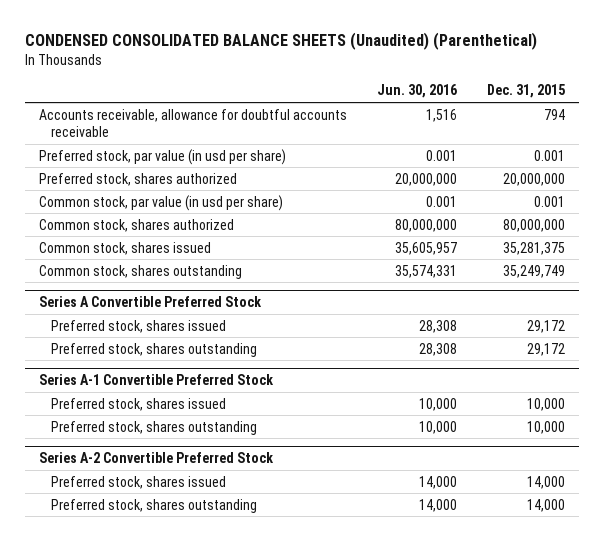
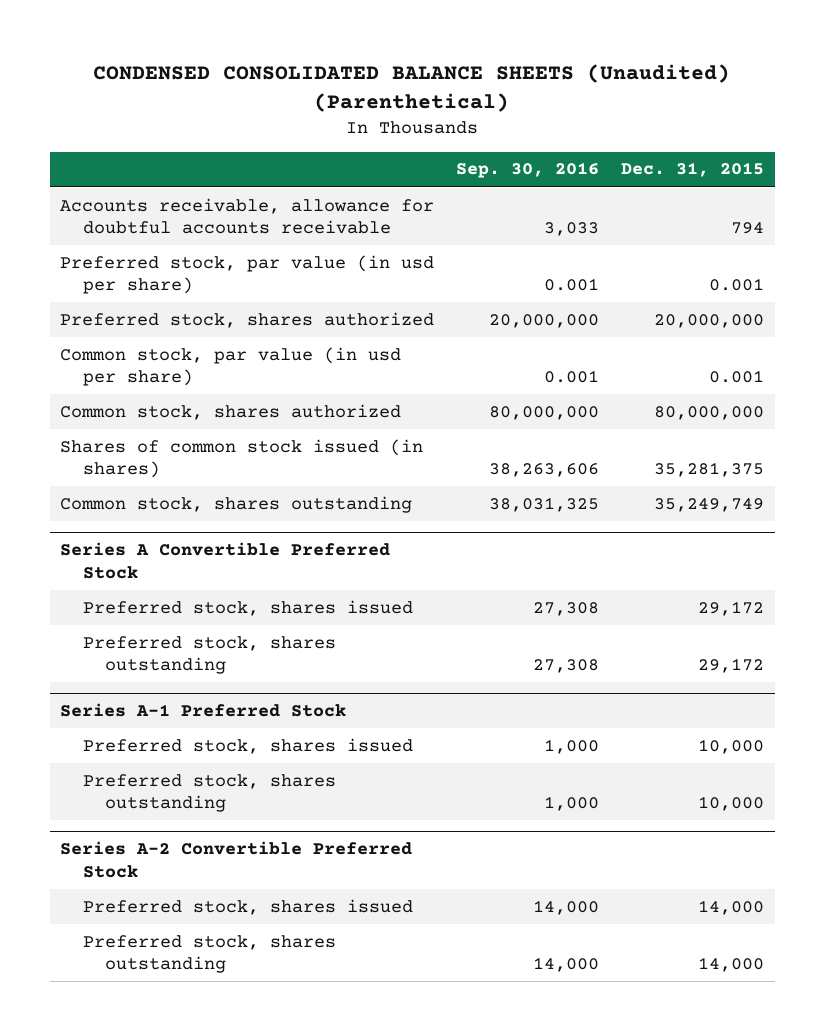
- | Jun. 30, 2016 | Dec. 31, 2015
+ | Sep. 30, 2016 | Dec. 31, 2015
- Common stock, shares issued | 35,605,957 | 35,281,375
+ Shares of common stock issued (in shares) | 38,263,606 | 35,281,375
- Series A-1 Convertible Preferred Stock
+ Series A-1 Preferred Stock

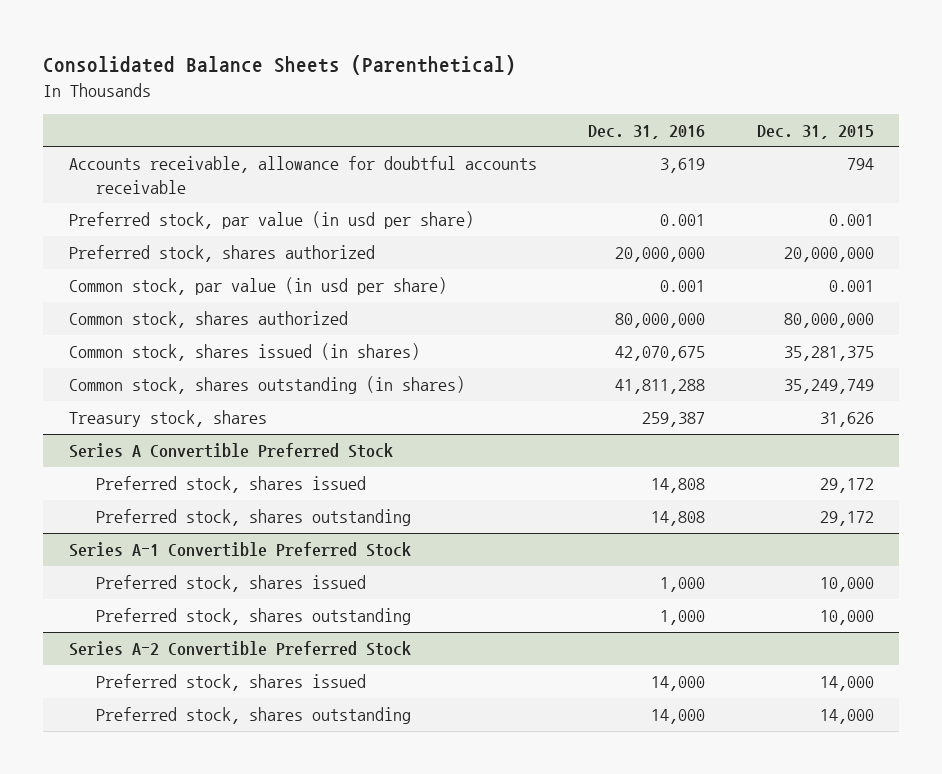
- CONDENSED CONSOLIDATED BALANCE SHEETS (Unaudited) (Parenthetical)
+ Consolidated Balance Sheets (Parenthetical)
- | Sep. 30, 2016 | Dec. 31, 2015
+ | Dec. 31, 2016 | Dec. 31, 2015
- Shares of common stock issued (in shares) | 38,263,606 | 35,281,375
- Common stock, shares outstanding | 38,031,325 | 35,249,749
+ Common stock, shares issued (in shares) | 42,070,675 | 35,281,375
+ Common stock, shares outstanding (in shares) | 41,811,288 | 35,249,749
+ Treasury stock, shares | 259,387 | 31,626
- Series A-1 Preferred Stock
+ Series A-1 Convertible Preferred Stock

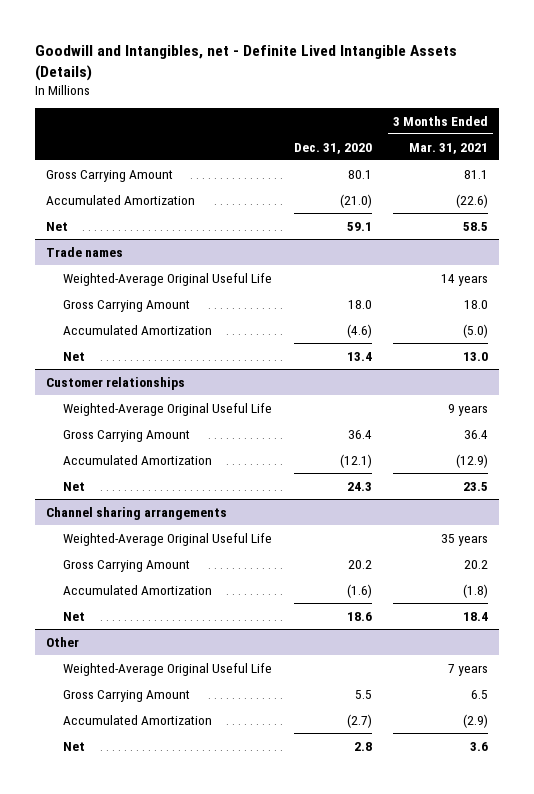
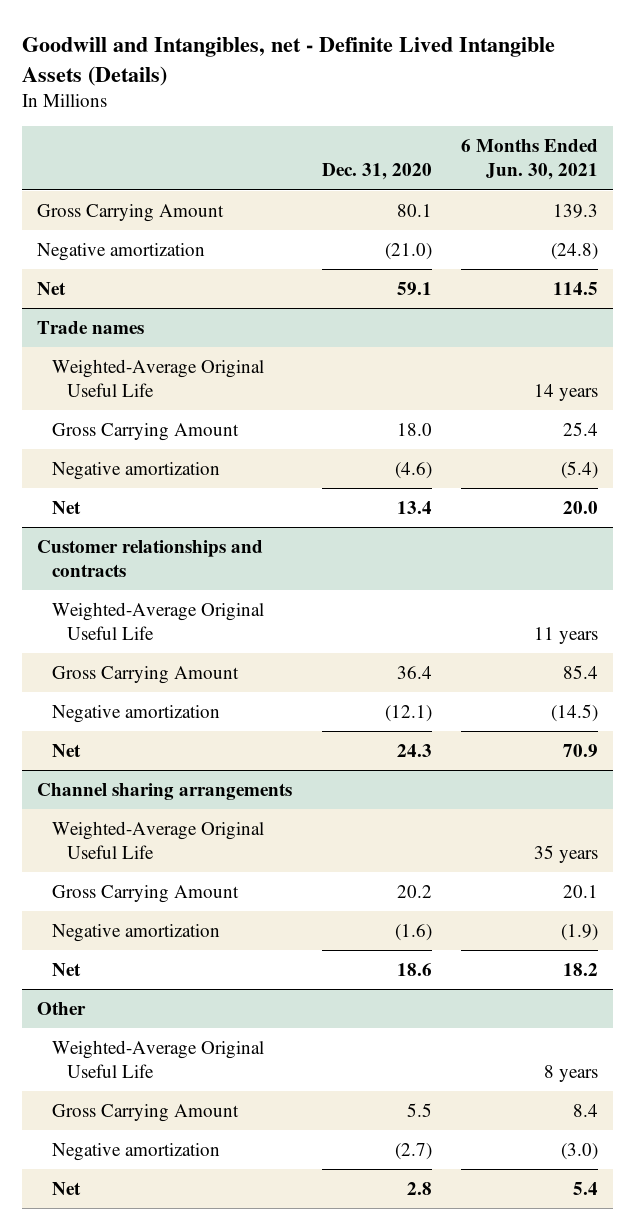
- | Dec. 31, 2020 | 3 Months Ended Mar. 31, 2021
+ | Dec. 31, 2020 | 6 Months Ended Jun. 30, 2021
- Accumulated Amortization | (21.0) | (22.6)
+ Negative amortization | (21.0) | (24.8)
@ Trade names
- Accumulated Amortization | (4.6) | (5.0)
+ Negative amortization | (4.6) | (5.4)
- Customer relationships
+ Customer relationships and contracts
- Accumulated Amortization | (12.1) | (12.9)
+ Negative amortization | (12.1) | (14.5)
@ Channel sharing arrangements
- Accumulated Amortization | (1.6) | (1.8)
+ Negative amortization | (1.6) | (1.9)
@ Other
- Accumulated Amortization | (2.7) | (2.9)
+ Negative amortization | (2.7) | (3.0)

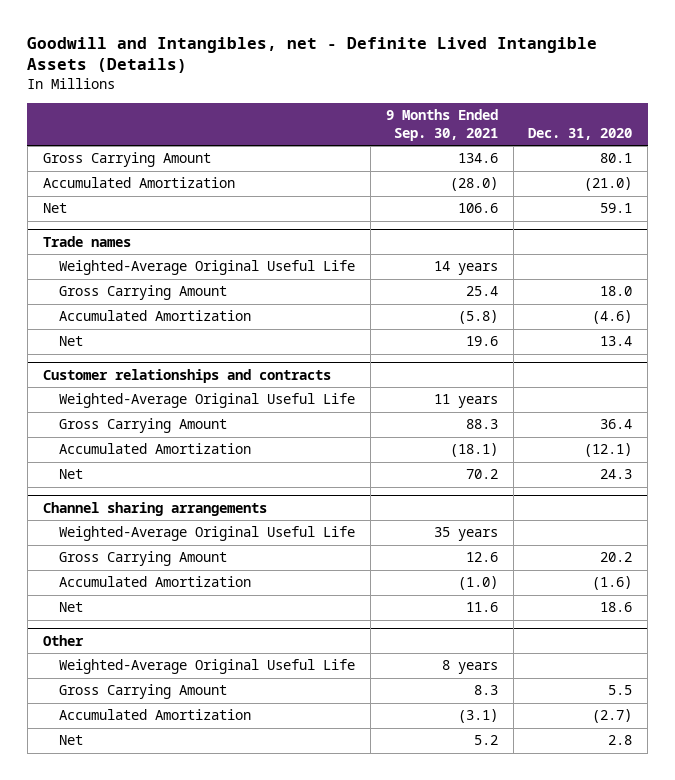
- | Dec. 31, 2020 | 6 Months Ended Jun. 30, 2021
+ | 9 Months Ended Sep. 30, 2021 | Dec. 31, 2020
- Negative amortization | (21.0) | (24.8)
+ Accumulated Amortization | (28.0) | (21.0)
@ Trade names
- Negative amortization | (4.6) | (5.4)
+ Accumulated Amortization | (5.8) | (4.6)
@ Customer relationships and contracts
- Negative amortization | (12.1) | (14.5)
+ Accumulated Amortization | (18.1) | (12.1)
@ Channel sharing arrangements
- Negative amortization | (1.6) | (1.9)
+ Accumulated Amortization | (1.0) | (1.6)
@ Other
- Negative amortization | (2.7) | (3.0)
+ Accumulated Amortization | (3.1) | (2.7)

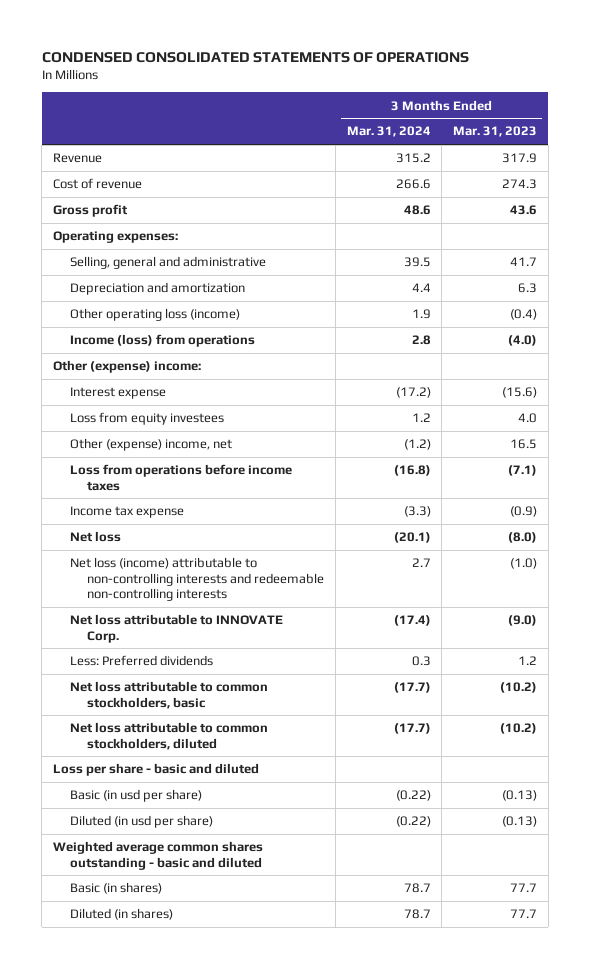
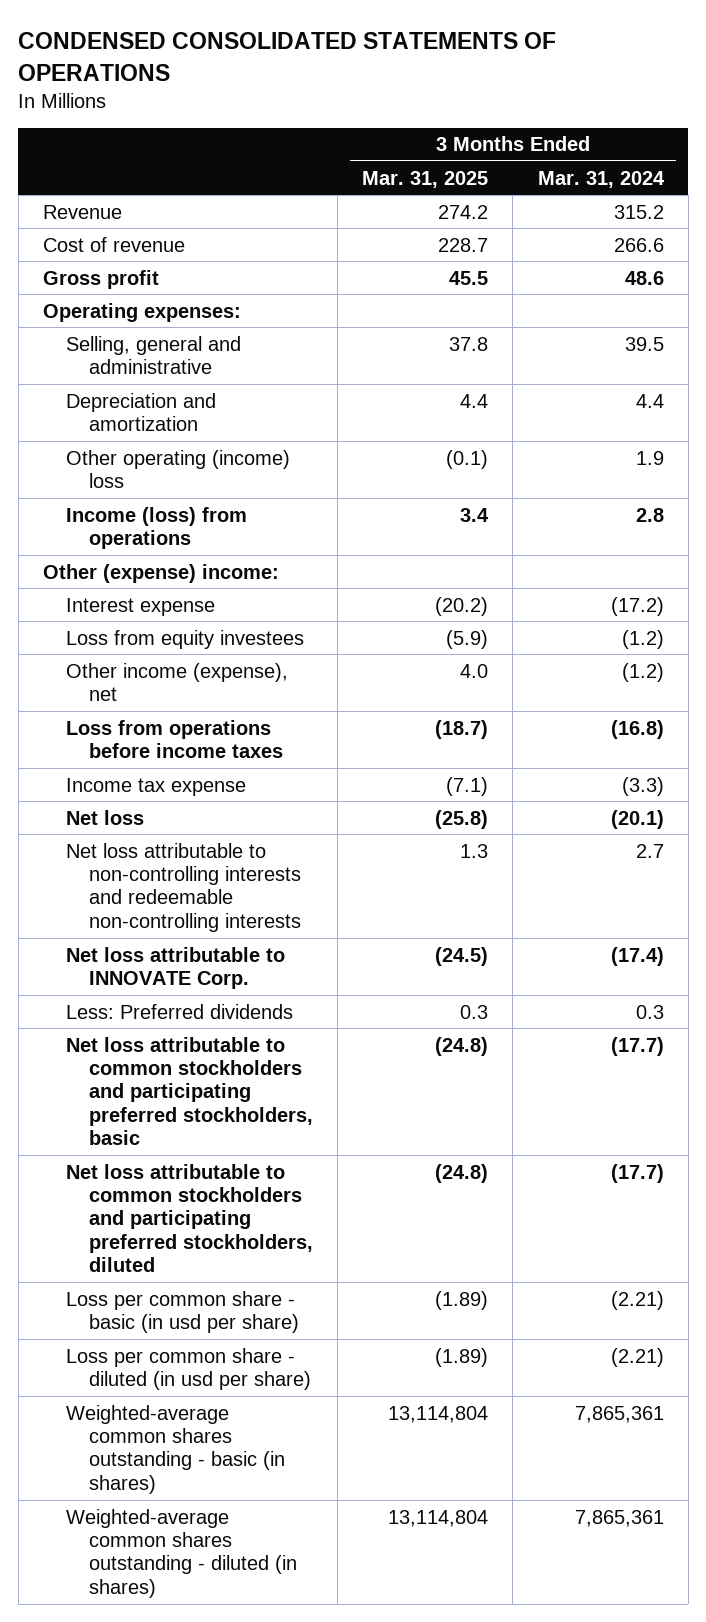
- | 3 Months Ended Mar. 31, 2024 | 3 Months Ended Mar. 31, 2023
+ | 3 Months Ended Mar. 31, 2025 | 3 Months Ended Mar. 31, 2024
- Other operating loss (income) | 1.9 | (0.4)
+ Other operating (income) loss | (0.1) | 1.9
- Loss from equity investees | 1.2 | 4.0
- Other (expense) income, net | (1.2) | 16.5
+ Loss from equity investees | (5.9) | (1.2)
+ Other income (expense), net | 4.0 | (1.2)
- Net loss (income) attributable to non-controlling interests and redeemable non-controlling interests | 2.7 | (1.0)
+ Net loss attributable to non-controlling interests and redeemable non-controlling interests | 1.3 | 2.7
- Net loss attributable to common stockholders, basic | (17.7) | (10.2)
- Net loss attributable to common stockholders, diluted | (17.7) | (10.2)
- Loss per share - basic and diluted
- Basic (in usd per share) | (0.22) | (0.13)
- Diluted (in usd per share) | (0.22) | (0.13)
- Weighted average common shares outstanding - basic and diluted
- Basic (in shares) | 78.7 | 77.7
- Diluted (in shares) | 78.7 | 77.7
+ Net loss attributable to common stockholders and participating preferred stockholders, basic | (24.8) | (17.7)
+ Net loss attributable to common stockholders and participating preferred stockholders, diluted | (24.8) | (17.7)
+ Loss per common share - basic (in usd per share) | (1.89) | (2.21)
+ Loss per common share - diluted (in usd per share) | (1.89) | (2.21)
+ Weighted-average common shares outstanding - basic (in shares) | 13,114,804 | 7,865,361
+ Weighted-average common shares outstanding - diluted (in shares) | 13,114,804 | 7,865,361

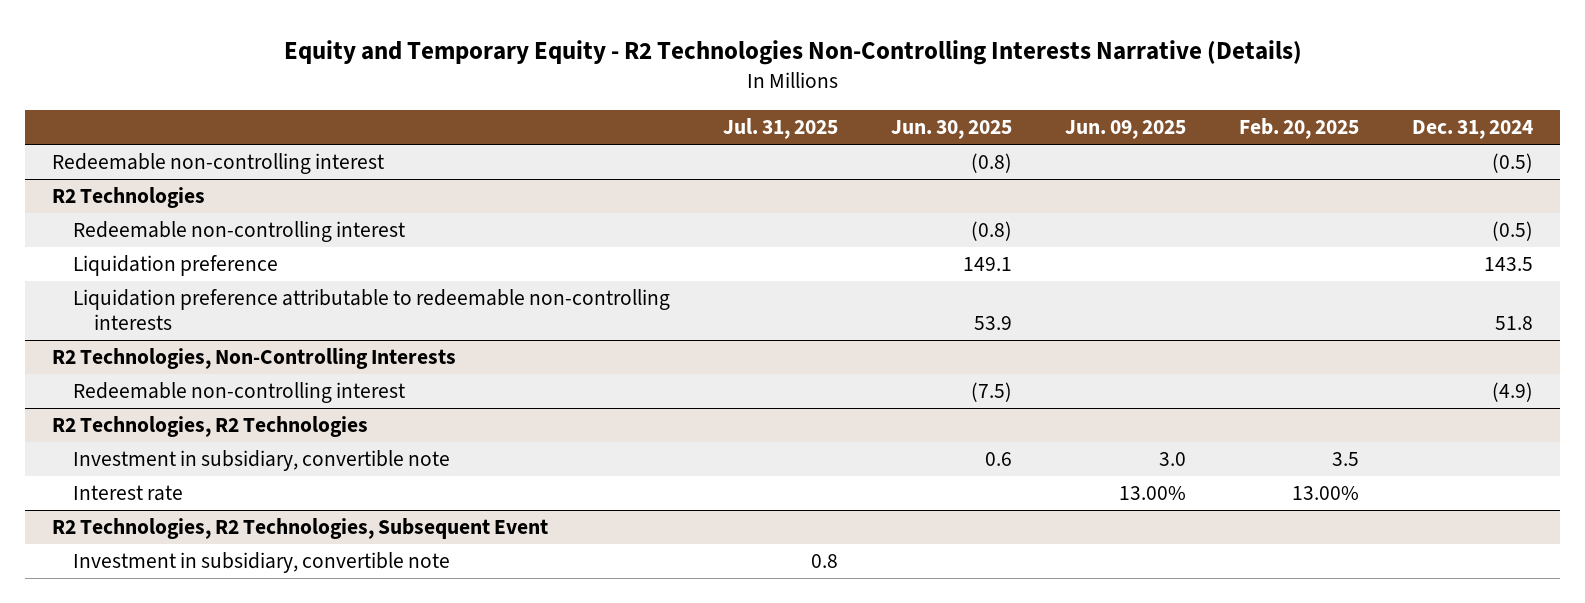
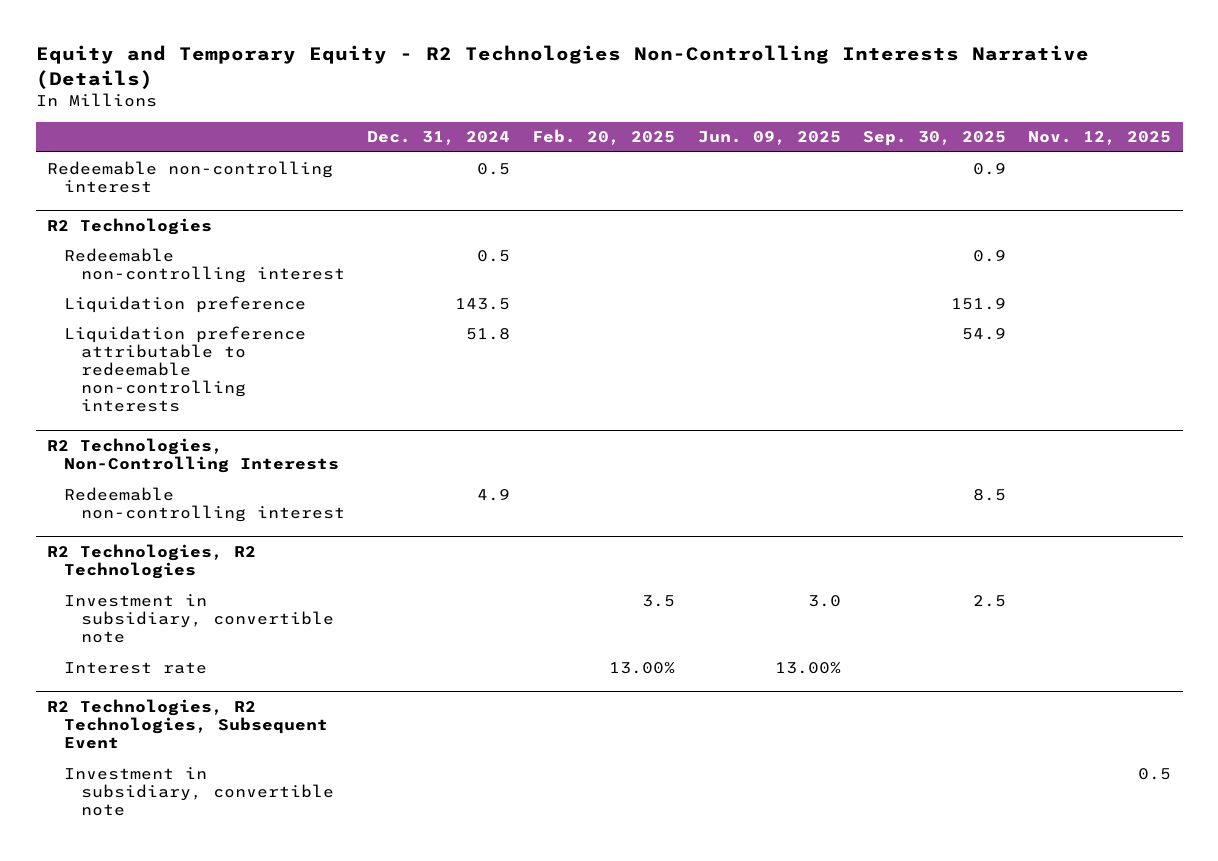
- | Jul. 31, 2025 | Jun. 30, 2025 | Jun. 09, 2025 | Feb. 20, 2025 | Dec. 31, 2024
+ | Dec. 31, 2024 | Feb. 20, 2025 | Jun. 09, 2025 | Sep. 30, 2025 | Nov. 12, 2025
- Redeemable non-controlling interest | | (0.8) | | | (0.5)
+ Redeemable non-controlling interest | 0.5 | | | 0.9 |
@ R2 Technologies
- Redeemable non-controlling interest | | (0.8) | | | (0.5)
+ Redeemable non-controlling interest | 0.5 | | | 0.9 |
@ R2 Technologies, Non-Controlling Interests
- Redeemable non-controlling interest | | (7.5) | | | (4.9)
+ Redeemable non-controlling interest | 4.9 | | | 8.5 |

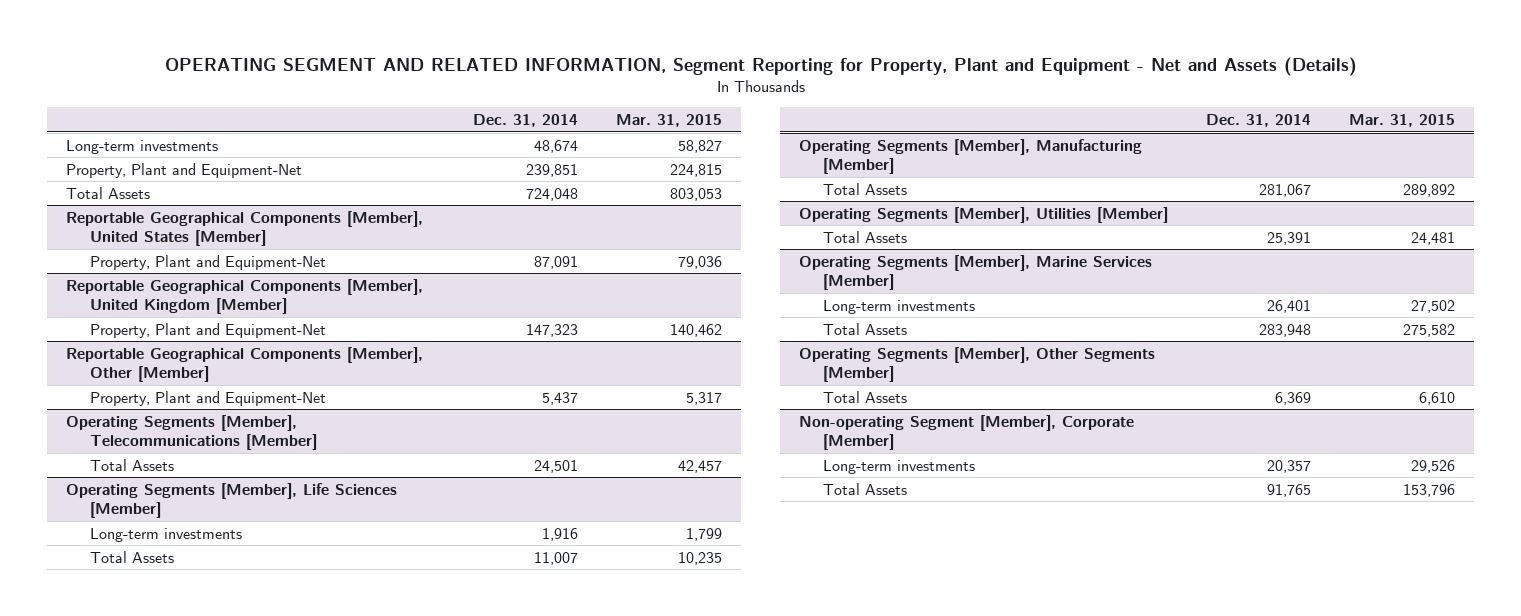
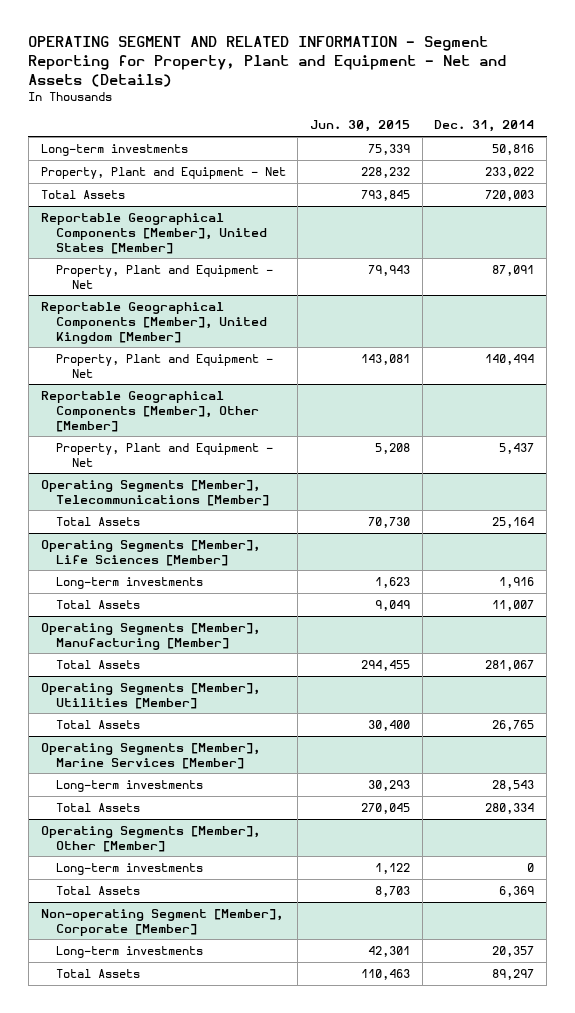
- OPERATING SEGMENT AND RELATED INFORMATION, Segment Reporting for Property, Plant and Equipment - Net and Assets (Details)
+ OPERATING SEGMENT AND RELATED INFORMATION - Segment Reporting for Property, Plant and Equipment - Net and Assets (Details)
- | Dec. 31, 2014 | Mar. 31, 2015
+ | Jun. 30, 2015 | Dec. 31, 2014
- Long-term investments | 48,674 | 58,827
- Property, Plant and Equipment-Net | 239,851 | 224,815
- Total Assets | 724,048 | 803,053
+ Long-term investments | 75,339 | 50,816
+ Property, Plant and Equipment - Net | 228,232 | 233,022
+ Total Assets | 793,845 | 720,003
@ Reportable Geographical Components [Member], United States [Member]
- Property, Plant and Equipment-Net | 87,091 | 79,036
+ Property, Plant and Equipment - Net | 79,943 | 87,091
@ Reportable Geographical Components [Member], United Kingdom [Member]
- Property, Plant and Equipment-Net | 147,323 | 140,462
+ Property, Plant and Equipment - Net | 143,081 | 140,494
@ Reportable Geographical Components [Member], Other [Member]
- Property, Plant and Equipment-Net | 5,437 | 5,317
+ Property, Plant and Equipment - Net | 5,208 | 5,437
@ Operating Segments [Member], Telecommunications [Member]
- Total Assets | 24,501 | 42,457
+ Total Assets | 70,730 | 25,164
@ Operating Segments [Member], Utilities [Member]
- Total Assets | 25,391 | 24,481
+ Total Assets | 30,400 | 26,765
@ Operating Segments [Member], Marine Services [Member]
- Long-term investments | 26,401 | 27,502
- Total Assets | 283,948 | 275,582
- Operating Segments [Member], Other Segments [Member]
@ Operating Segments [Member], Marine Services [Member]
+ Long-term investments | 30,293 | 28,543
+ Total Assets | 270,045 | 280,334
+ Operating Segments [Member], Other [Member]
+ Long-term investments | 1,122 | 0
@ Non-operating Segment [Member], Corporate [Member]
- Total Assets | 91,765 | 153,796
+ Total Assets | 110,463 | 89,297

